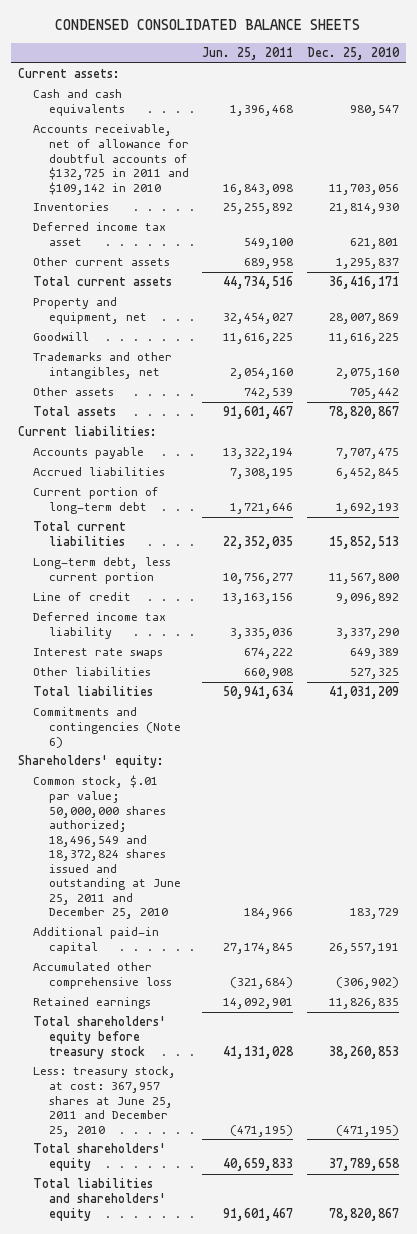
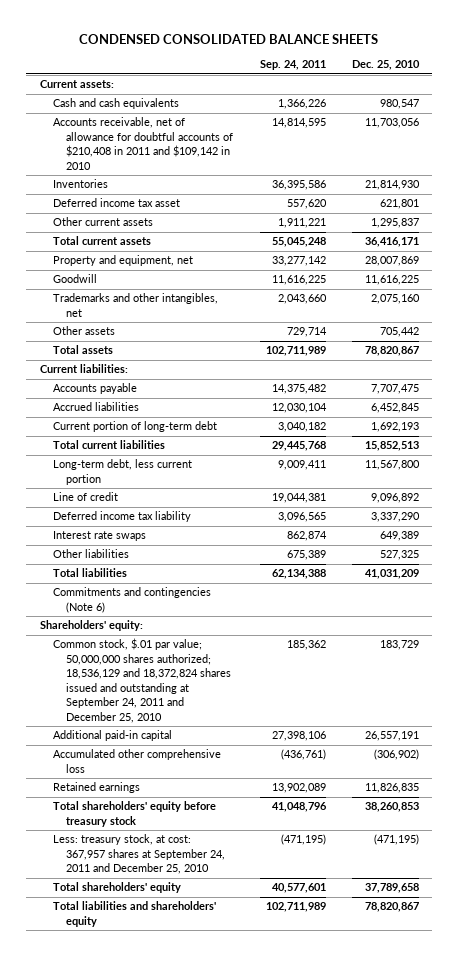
- | Jun. 25, 2011 | Dec. 25, 2010
+ | Sep. 24, 2011 | Dec. 25, 2010
- Accounts receivable, net of allowance for doubtful accounts of $132,725 in 2011 and $109,142 in 2010 | 16,843,098 | 11,703,056
+ Accounts receivable, net of allowance for doubtful accounts of $210,408 in 2011 and $109,142 in 2010 | 14,814,595 | 11,703,056
- Common stock, $.01 par value; 50,000,000 shares authorized; 18,496,549 and 18,372,824 shares issued and outstanding at June 25, 2011 and December 25, 2010 | 184,966 | 183,729
+ Common stock, $.01 par value; 50,000,000 shares authorized; 18,536,129 and 18,372,824 shares issued and outstanding at September 24, 2011 and December 25, 2010 | 185,362 | 183,729
- Less: treasury stock, at cost: 367,957 shares at June 25, 2011 and December 25, 2010 | (471,195) | (471,195)
+ Less: treasury stock, at cost: 367,957 shares at September 24, 2011 and December 25, 2010 | (471,195) | (471,195)

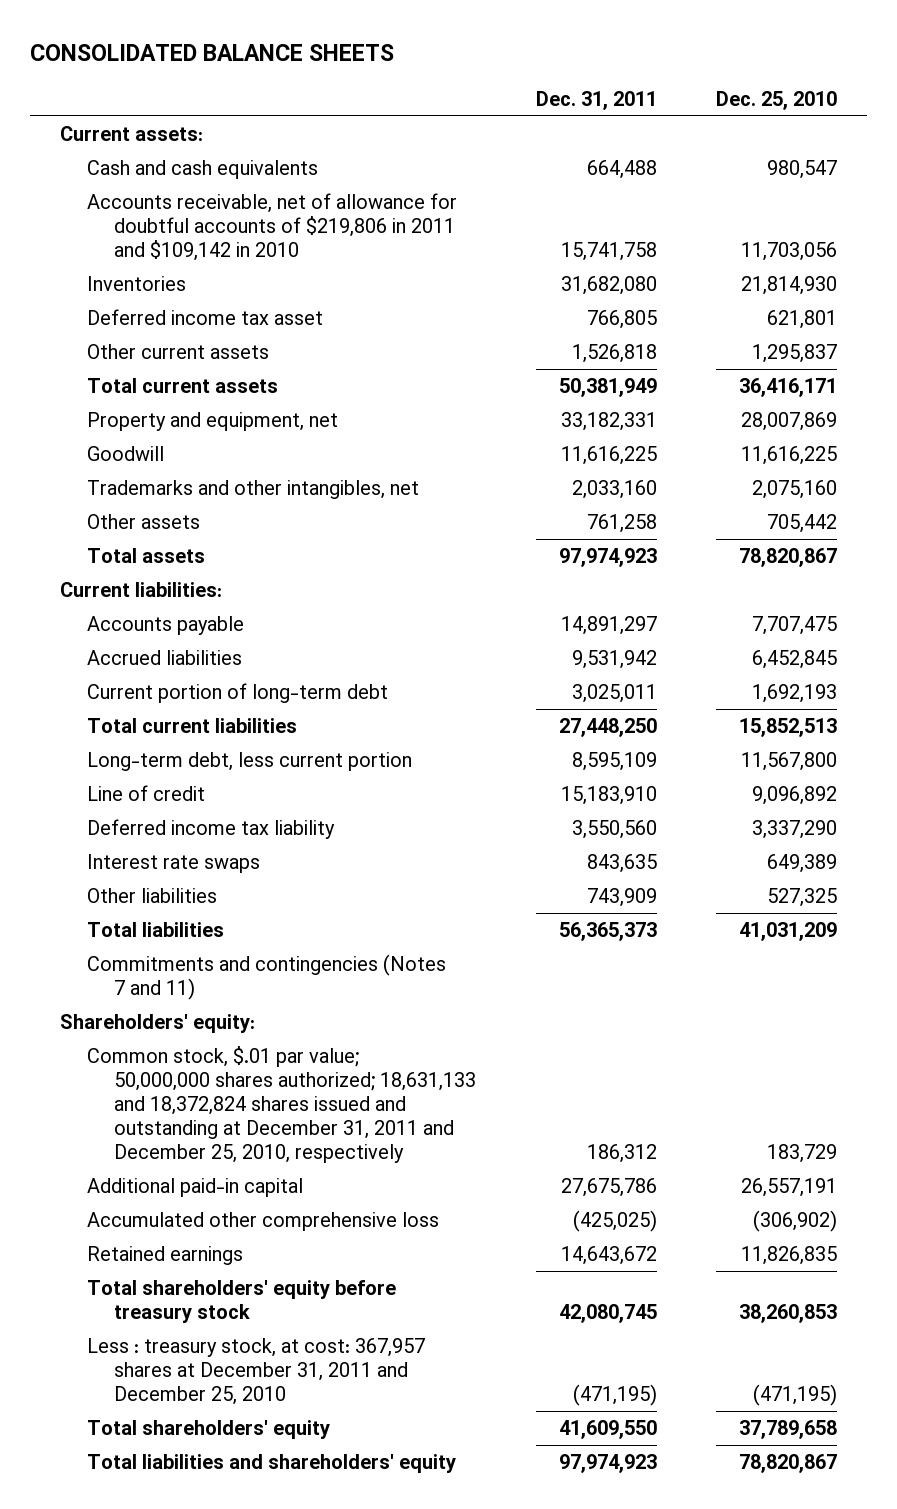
- CONDENSED CONSOLIDATED BALANCE SHEETS
+ CONSOLIDATED BALANCE SHEETS
- | Sep. 24, 2011 | Dec. 25, 2010
+ | Dec. 31, 2011 | Dec. 25, 2010
- Accounts receivable, net of allowance for doubtful accounts of $210,408 in 2011 and $109,142 in 2010 | 14,814,595 | 11,703,056
+ Accounts receivable, net of allowance for doubtful accounts of $219,806 in 2011 and $109,142 in 2010 | 15,741,758 | 11,703,056
- Commitments and contingencies (Note 6)
+ Commitments and contingencies (Notes 7 and 11)
- Common stock, $.01 par value; 50,000,000 shares authorized; 18,536,129 and 18,372,824 shares issued and outstanding at September 24, 2011 and December 25, 2010 | 185,362 | 183,729
+ Common stock, $.01 par value; 50,000,000 shares authorized; 18,631,133 and 18,372,824 shares issued and outstanding at December 31, 2011 and December 25, 2010, respectively | 186,312 | 183,729
- Less: treasury stock, at cost: 367,957 shares at September 24, 2011 and December 25, 2010 | (471,195) | (471,195)
+ Less : treasury stock, at cost: 367,957 shares at December 31, 2011 and December 25, 2010 | (471,195) | (471,195)

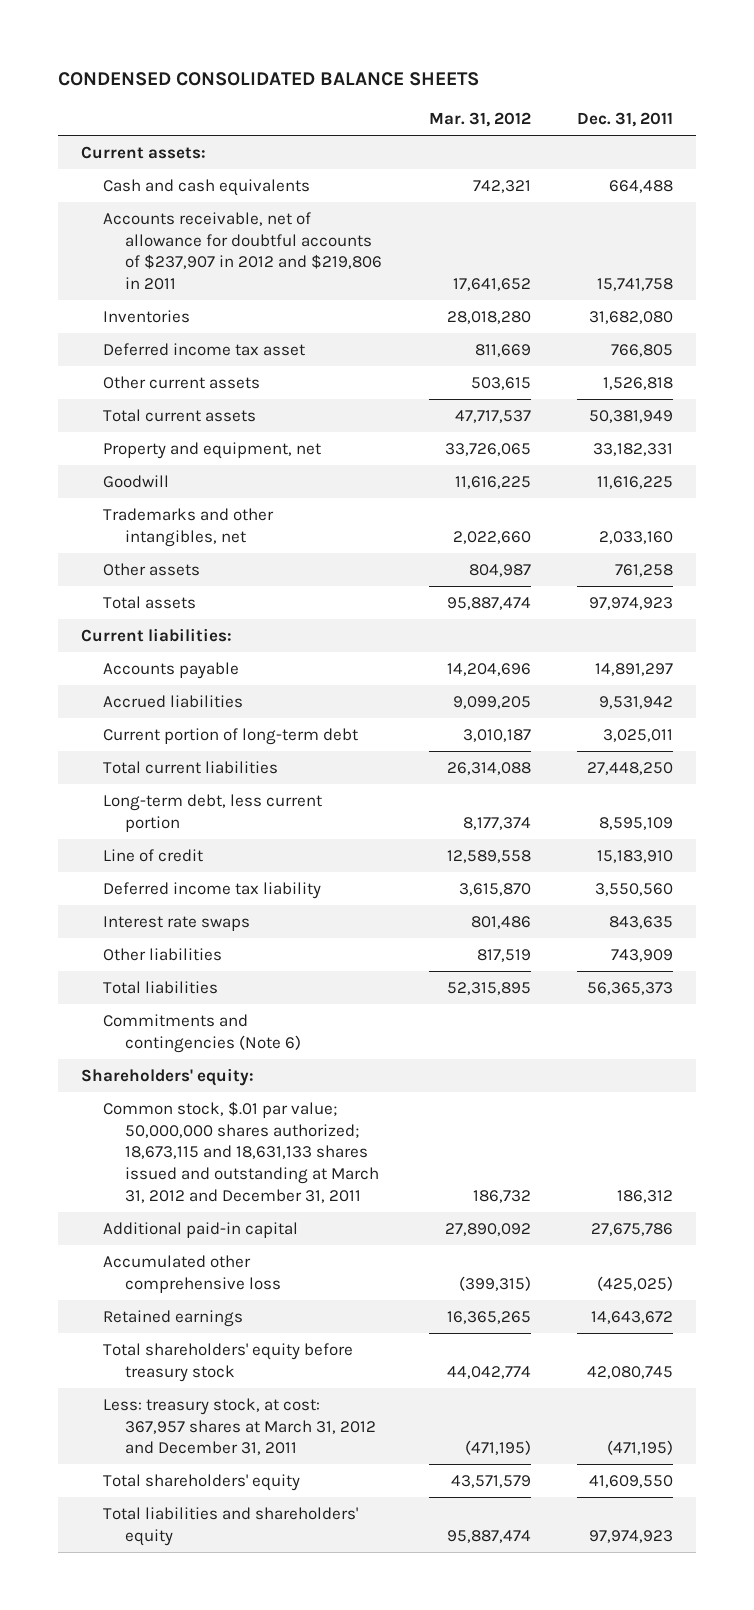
- CONSOLIDATED BALANCE SHEETS
+ CONDENSED CONSOLIDATED BALANCE SHEETS
- | Dec. 31, 2011 | Dec. 25, 2010
+ | Mar. 31, 2012 | Dec. 31, 2011
- Accounts receivable, net of allowance for doubtful accounts of $219,806 in 2011 and $109,142 in 2010 | 15,741,758 | 11,703,056
+ Accounts receivable, net of allowance for doubtful accounts of $237,907 in 2012 and $219,806 in 2011 | 17,641,652 | 15,741,758
- Commitments and contingencies (Notes 7 and 11)
+ Commitments and contingencies (Note 6)
- Common stock, $.01 par value; 50,000,000 shares authorized; 18,631,133 and 18,372,824 shares issued and outstanding at December 31, 2011 and December 25, 2010, respectively | 186,312 | 183,729
+ Common stock, $.01 par value; 50,000,000 shares authorized; 18,673,115 and 18,631,133 shares issued and outstanding at March 31, 2012 and December 31, 2011 | 186,732 | 186,312
- Less : treasury stock, at cost: 367,957 shares at December 31, 2011 and December 25, 2010 | (471,195) | (471,195)
+ Less: treasury stock, at cost: 367,957 shares at March 31, 2012 and December 31, 2011 | (471,195) | (471,195)

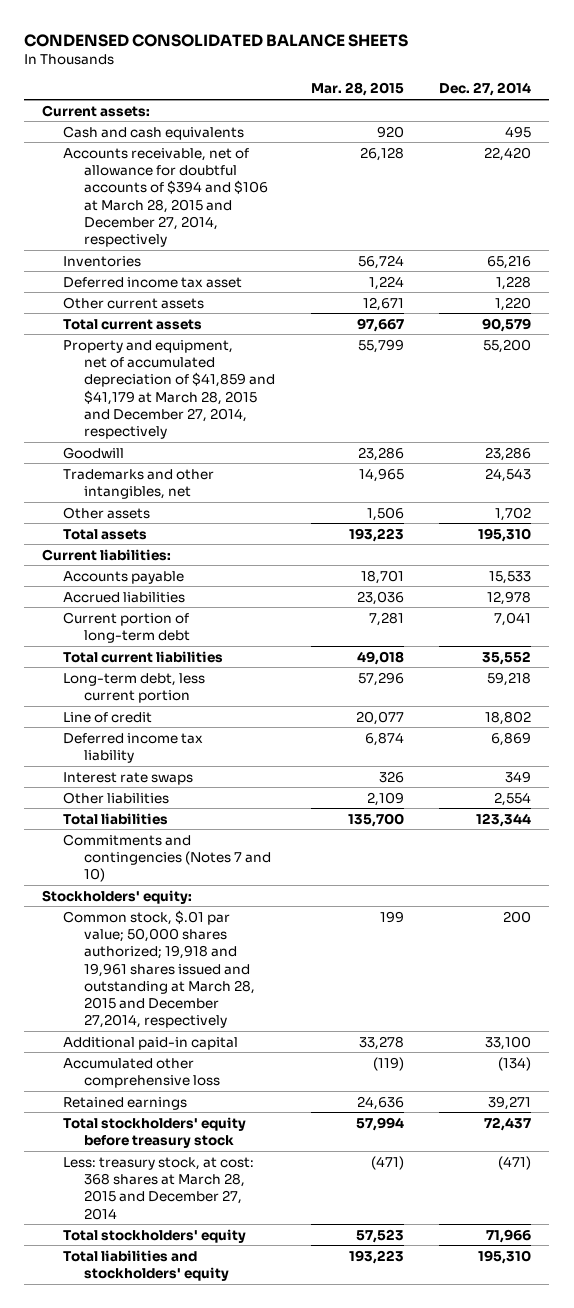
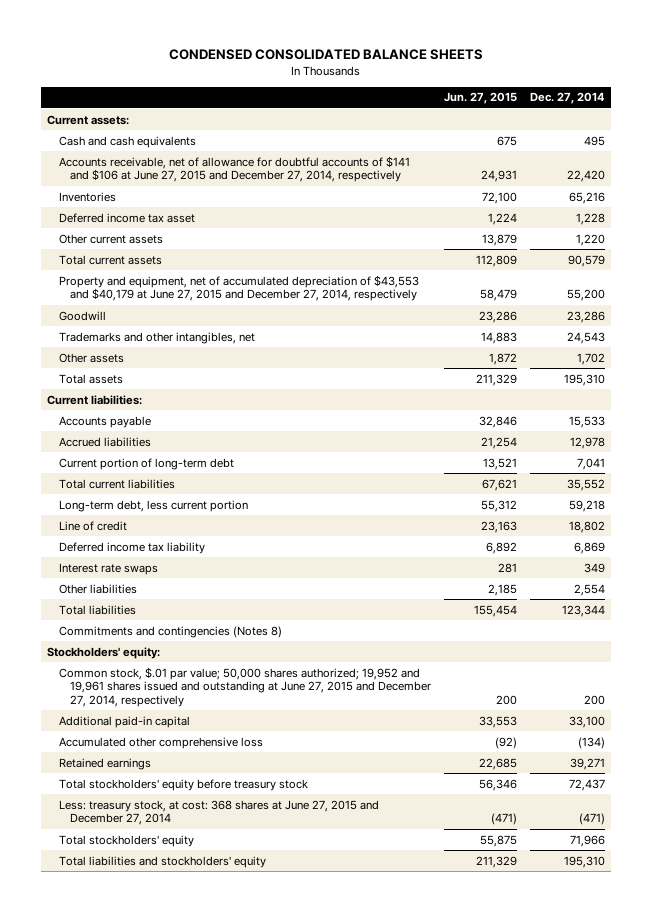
- | Mar. 28, 2015 | Dec. 27, 2014
+ | Jun. 27, 2015 | Dec. 27, 2014
- Accounts receivable, net of allowance for doubtful accounts of $394 and $106 at March 28, 2015 and December 27, 2014, respectively | 26,128 | 22,420
+ Accounts receivable, net of allowance for doubtful accounts of $141 and $106 at June 27, 2015 and December 27, 2014, respectively | 24,931 | 22,420
- Property and equipment, net of accumulated depreciation of $41,859 and $41,179 at March 28, 2015 and December 27, 2014, respectively | 55,799 | 55,200
+ Property and equipment, net of accumulated depreciation of $43,553 and $40,179 at June 27, 2015 and December 27, 2014, respectively | 58,479 | 55,200
- Commitments and contingencies (Notes 7 and 10)
+ Commitments and contingencies (Notes 8)
- Common stock, $.01 par value; 50,000 shares authorized; 19,918 and 19,961 shares issued and outstanding at March 28, 2015 and December 27,2014, respectively | 199 | 200
+ Common stock, $.01 par value; 50,000 shares authorized; 19,952 and 19,961 shares issued and outstanding at June 27, 2015 and December 27, 2014, respectively | 200 | 200
- Less: treasury stock, at cost: 368 shares at March 28, 2015 and December 27, 2014 | (471) | (471)
+ Less: treasury stock, at cost: 368 shares at June 27, 2015 and December 27, 2014 | (471) | (471)

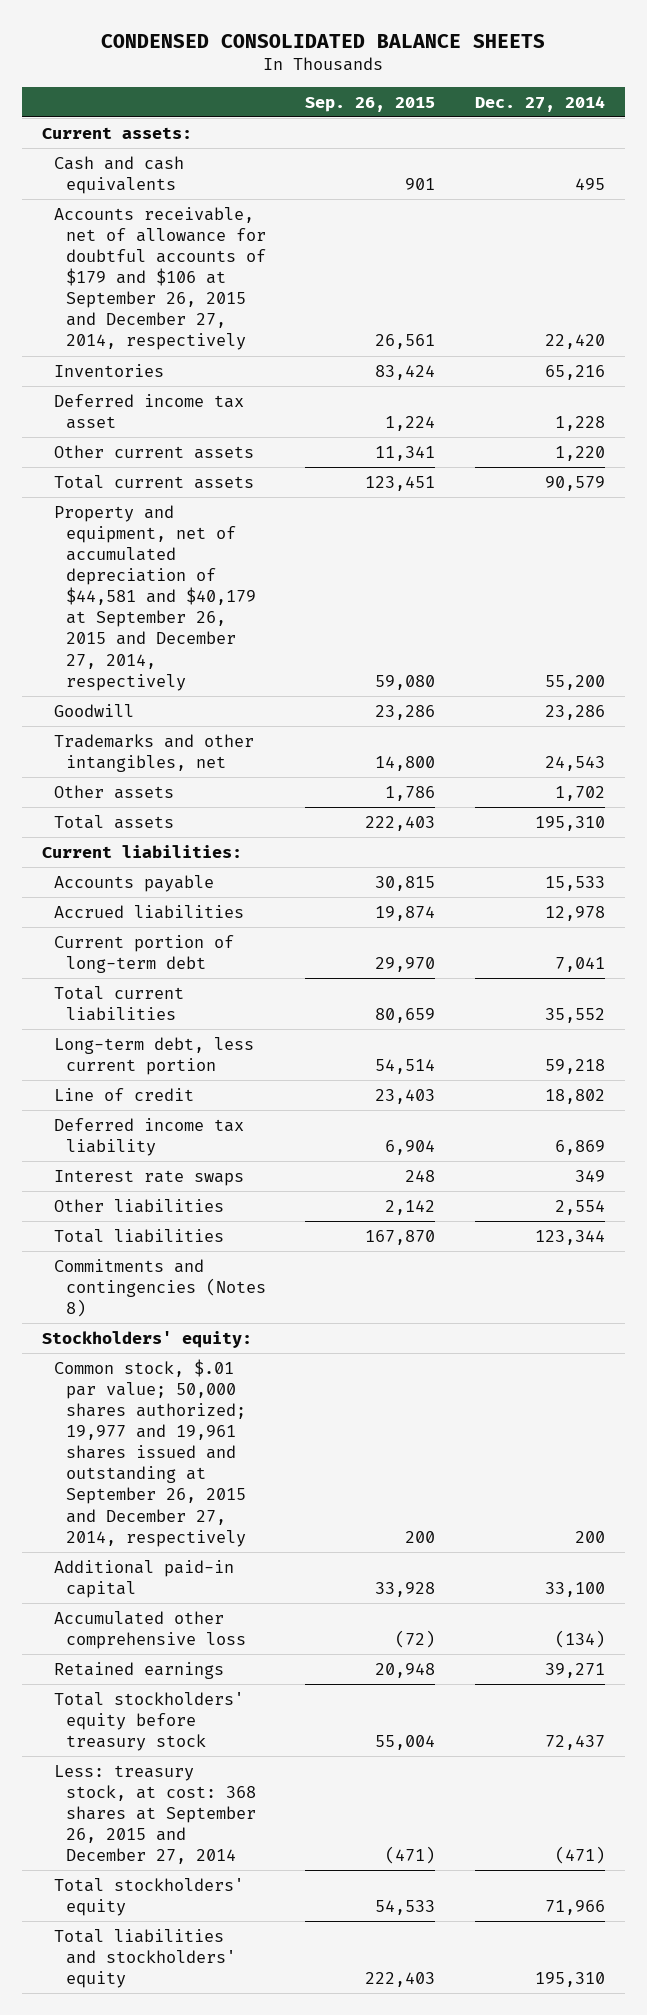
- | Jun. 27, 2015 | Dec. 27, 2014
+ | Sep. 26, 2015 | Dec. 27, 2014
- Accounts receivable, net of allowance for doubtful accounts of $141 and $106 at June 27, 2015 and December 27, 2014, respectively | 24,931 | 22,420
+ Accounts receivable, net of allowance for doubtful accounts of $179 and $106 at September 26, 2015 and December 27, 2014, respectively | 26,561 | 22,420
- Property and equipment, net of accumulated depreciation of $43,553 and $40,179 at June 27, 2015 and December 27, 2014, respectively | 58,479 | 55,200
+ Property and equipment, net of accumulated depreciation of $44,581 and $40,179 at September 26, 2015 and December 27, 2014, respectively | 59,080 | 55,200
- Common stock, $.01 par value; 50,000 shares authorized; 19,952 and 19,961 shares issued and outstanding at June 27, 2015 and December 27, 2014, respectively | 200 | 200
+ Common stock, $.01 par value; 50,000 shares authorized; 19,977 and 19,961 shares issued and outstanding at September 26, 2015 and December 27, 2014, respectively | 200 | 200
- Less: treasury stock, at cost: 368 shares at June 27, 2015 and December 27, 2014 | (471) | (471)
+ Less: treasury stock, at cost: 368 shares at September 26, 2015 and December 27, 2014 | (471) | (471)

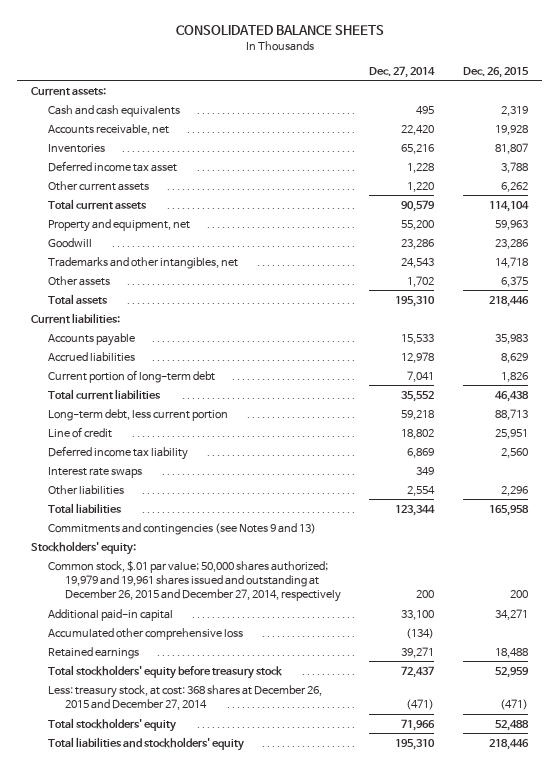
- CONDENSED CONSOLIDATED BALANCE SHEETS
+ CONSOLIDATED BALANCE SHEETS
- | Sep. 26, 2015 | Dec. 27, 2014
+ | Dec. 27, 2014 | Dec. 26, 2015
- Accounts receivable, net of allowance for doubtful accounts of $179 and $106 at September 26, 2015 and December 27, 2014, respectively | 26,561 | 22,420
+ Accounts receivable, net | 22,420 | 19,928
- Property and equipment, net of accumulated depreciation of $44,581 and $40,179 at September 26, 2015 and December 27, 2014, respectively | 59,080 | 55,200
+ Property and equipment, net | 55,200 | 59,963
- Commitments and contingencies (Notes 8)
+ Commitments and contingencies (see Notes 9 and 13)
- Common stock, $.01 par value; 50,000 shares authorized; 19,977 and 19,961 shares issued and outstanding at September 26, 2015 and December 27, 2014, respectively | 200 | 200
+ Common stock, $.01 par value; 50,000 shares authorized; 19,979 and 19,961 shares issued and outstanding at December 26, 2015 and December 27, 2014, respectively | 200 | 200
- Less: treasury stock, at cost: 368 shares at September 26, 2015 and December 27, 2014 | (471) | (471)
+ Less: treasury stock, at cost: 368 shares at December 26, 2015 and December 27, 2014 | (471) | (471)

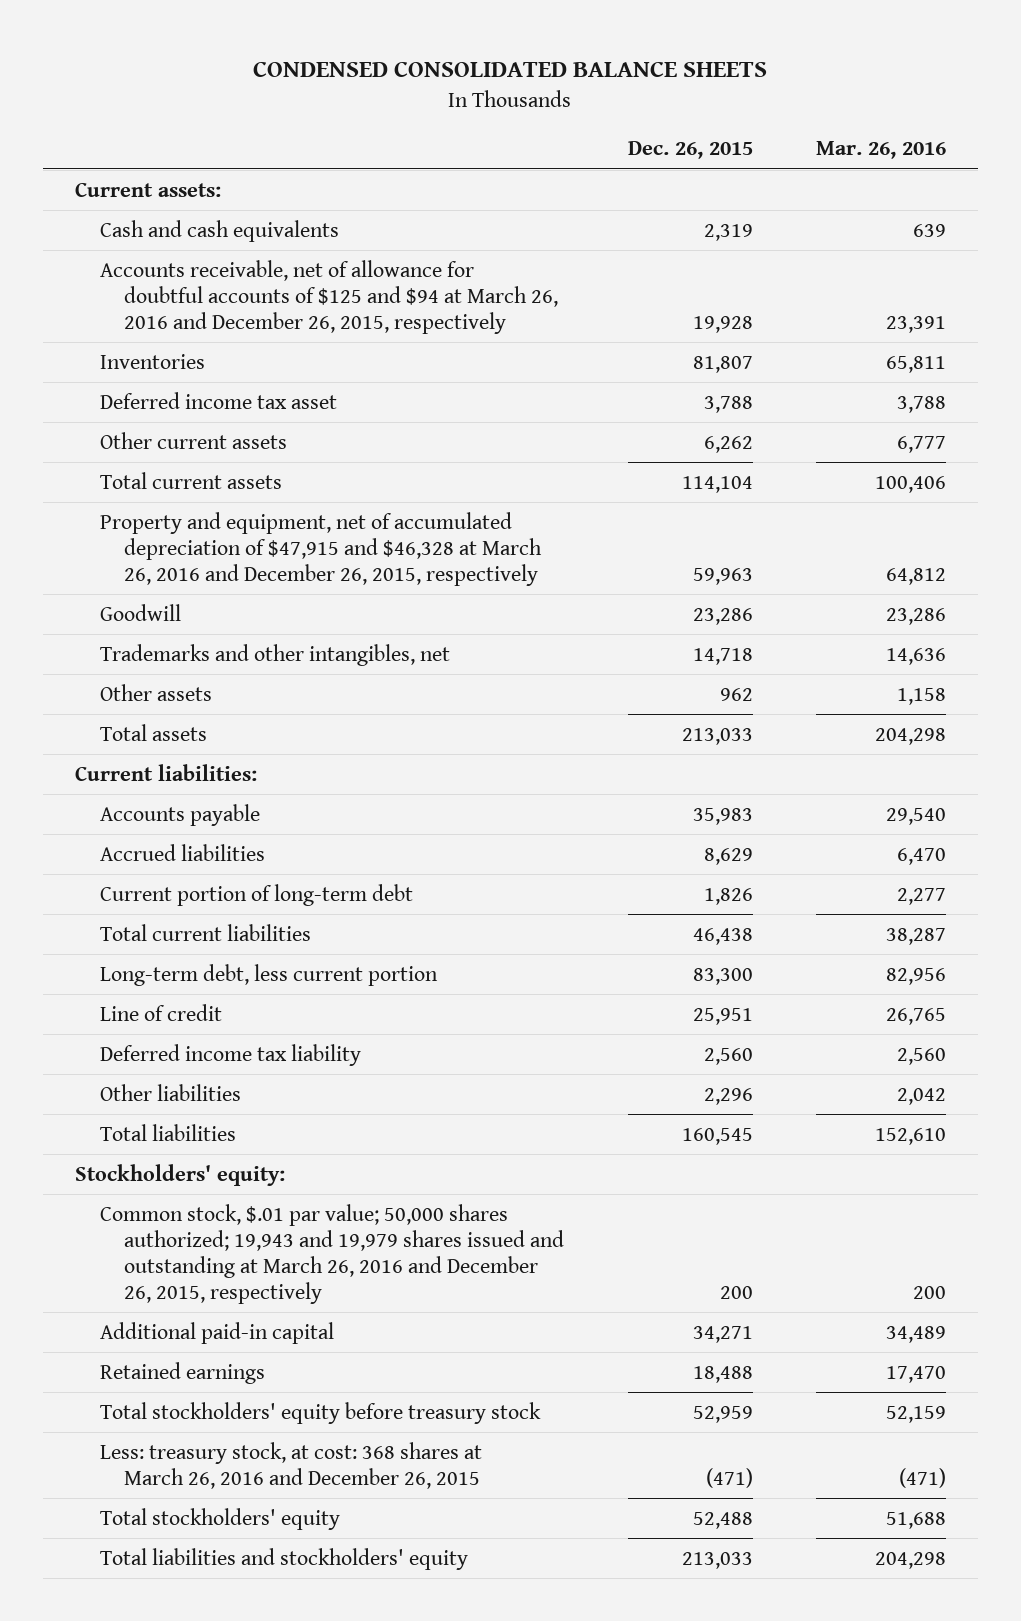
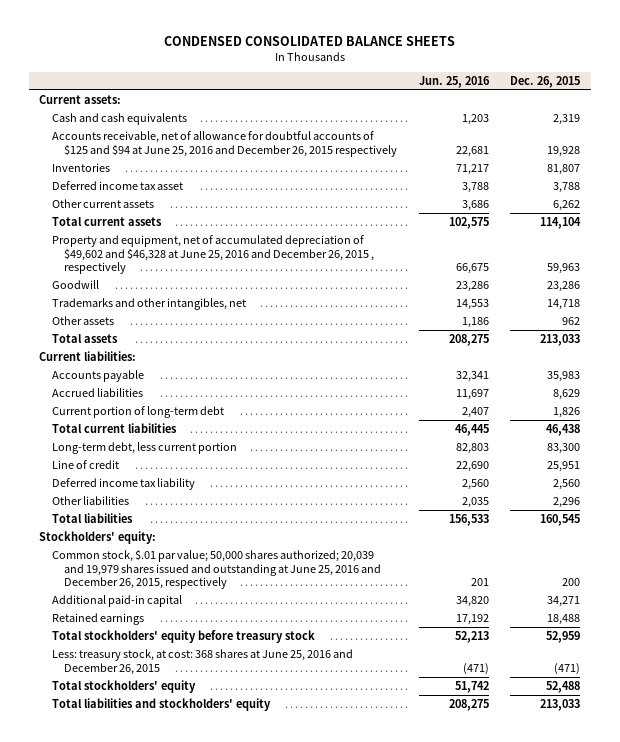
- | Dec. 26, 2015 | Mar. 26, 2016
+ | Jun. 25, 2016 | Dec. 26, 2015
- Accounts receivable, net of allowance for doubtful accounts of $125 and $94 at March 26, 2016 and December 26, 2015, respectively | 19,928 | 23,391
+ Accounts receivable, net of allowance for doubtful accounts of $125 and $94 at June 25, 2016 and December 26, 2015 respectively | 22,681 | 19,928
- Property and equipment, net of accumulated depreciation of $47,915 and $46,328 at March 26, 2016 and December 26, 2015, respectively | 59,963 | 64,812
+ Property and equipment, net of accumulated depreciation of $49,602 and $46,328 at June 25, 2016 and December 26, 2015 , respectively | 66,675 | 59,963
- Common stock, $.01 par value; 50,000 shares authorized; 19,943 and 19,979 shares issued and outstanding at March 26, 2016 and December 26, 2015, respectively | 200 | 200
+ Common stock, $.01 par value; 50,000 shares authorized; 20,039 and 19,979 shares issued and outstanding at June 25, 2016 and December 26, 2015, respectively | 201 | 200
- Less: treasury stock, at cost: 368 shares at March 26, 2016 and December 26, 2015 | (471) | (471)
+ Less: treasury stock, at cost: 368 shares at June 25, 2016 and December 26, 2015 | (471) | (471)

